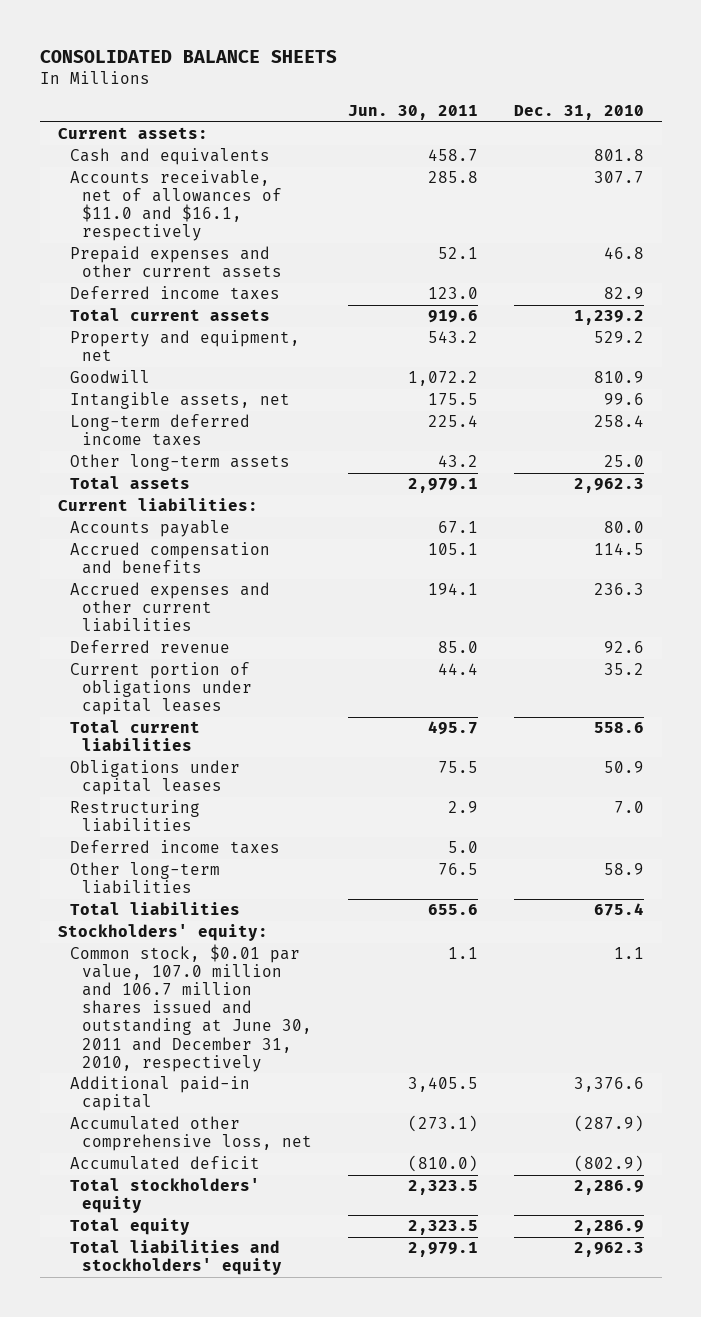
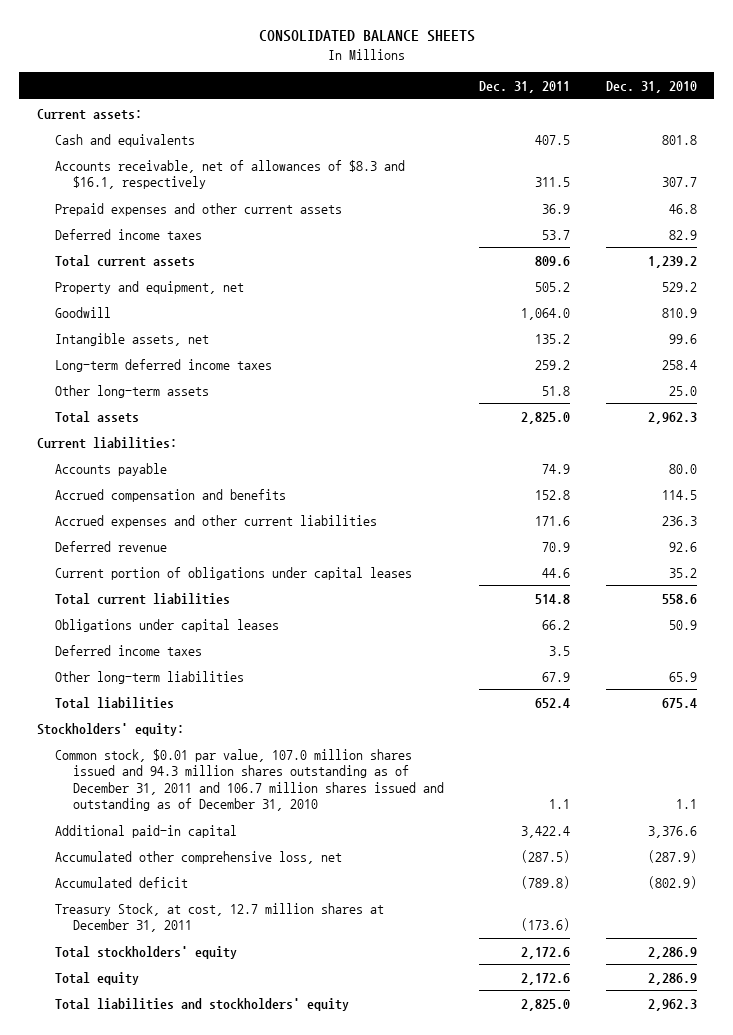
- | Jun. 30, 2011 | Dec. 31, 2010
+ | Dec. 31, 2011 | Dec. 31, 2010
- Accounts receivable, net of allowances of $11.0 and $16.1, respectively | 285.8 | 307.7
+ Accounts receivable, net of allowances of $8.3 and $16.1, respectively | 311.5 | 307.7
- Restructuring liabilities | 2.9 | 7.0
- Other long-term liabilities | 76.5 | 58.9
+ Other long-term liabilities | 67.9 | 65.9
- Common stock, $0.01 par value, 107.0 million and 106.7 million shares issued and outstanding at June 30, 2011 and December 31, 2010, respectively | 1.1 | 1.1
+ Common stock, $0.01 par value, 107.0 million shares issued and 94.3 million shares outstanding as of December 31, 2011 and 106.7 million shares issued and outstanding as of December 31, 2010 | 1.1 | 1.1
+ Treasury Stock, at cost, 12.7 million shares at December 31, 2011 | (173.6) |

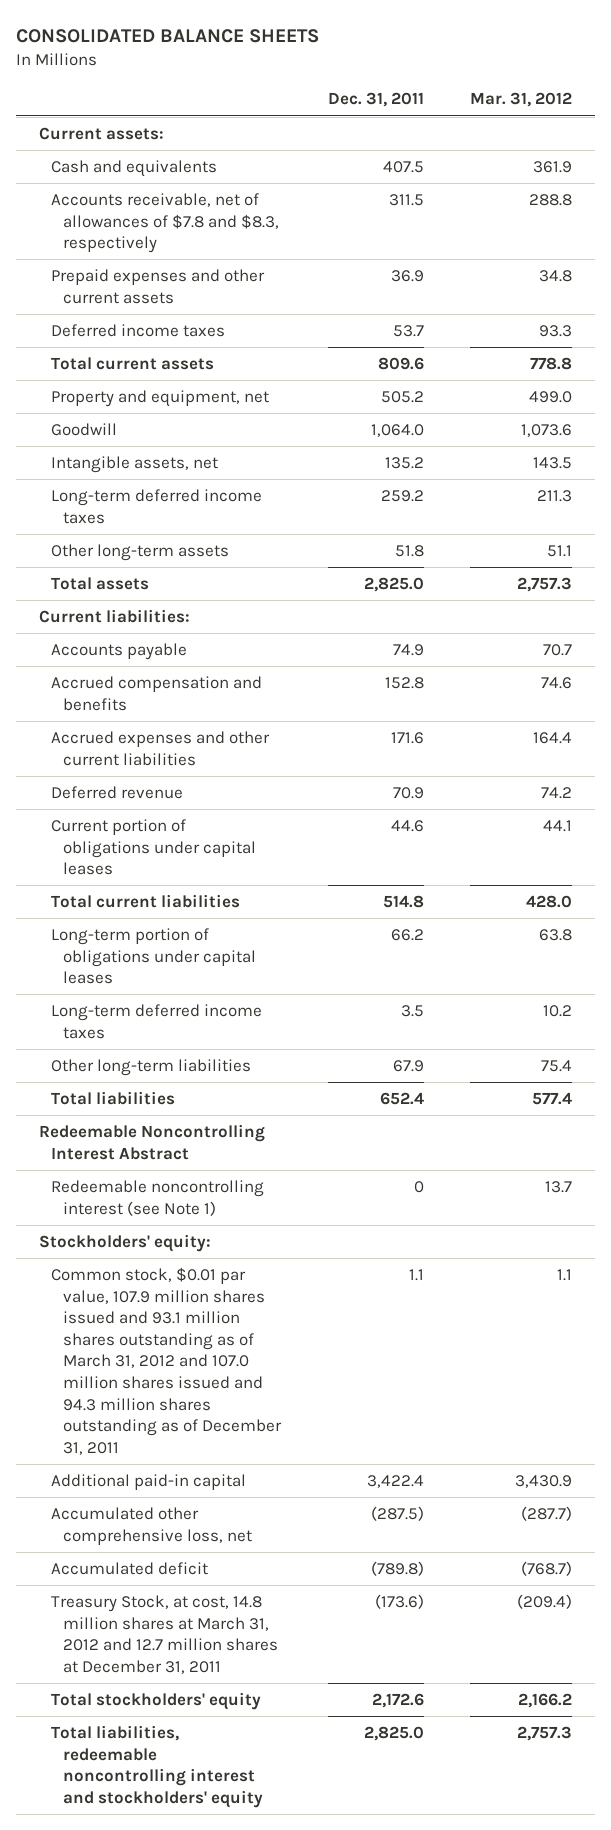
- | Dec. 31, 2011 | Dec. 31, 2010
+ | Dec. 31, 2011 | Mar. 31, 2012
- Accounts receivable, net of allowances of $8.3 and $16.1, respectively | 311.5 | 307.7
+ Accounts receivable, net of allowances of $7.8 and $8.3, respectively | 311.5 | 288.8
- Obligations under capital leases | 66.2 | 50.9
- Deferred income taxes | 3.5 |
+ Long-term portion of obligations under capital leases | 66.2 | 63.8
+ Long-term deferred income taxes | 3.5 | 10.2
+ Redeemable Noncontrolling Interest Abstract
+ Redeemable noncontrolling interest (see Note 1) | 0 | 13.7
- Common stock, $0.01 par value, 107.0 million shares issued and 94.3 million shares outstanding as of December 31, 2011 and 106.7 million shares issued and outstanding as of December 31, 2010 | 1.1 | 1.1
+ Common stock, $0.01 par value, 107.9 million shares issued and 93.1 million shares outstanding as of March 31, 2012 and 107.0 million shares issued and 94.3 million shares outstanding as of December 31, 2011 | 1.1 | 1.1
- Treasury Stock, at cost, 12.7 million shares at December 31, 2011 | (173.6) |
+ Treasury Stock, at cost, 14.8 million shares at March 31, 2012 and 12.7 million shares at December 31, 2011 | (173.6) | (209.4)
- Total equity | 2,172.6 | 2,286.9
- Total liabilities and stockholders' equity | 2,825.0 | 2,962.3
+ Total liabilities, redeemable noncontrolling interest and stockholders' equity | 2,825.0 | 2,757.3

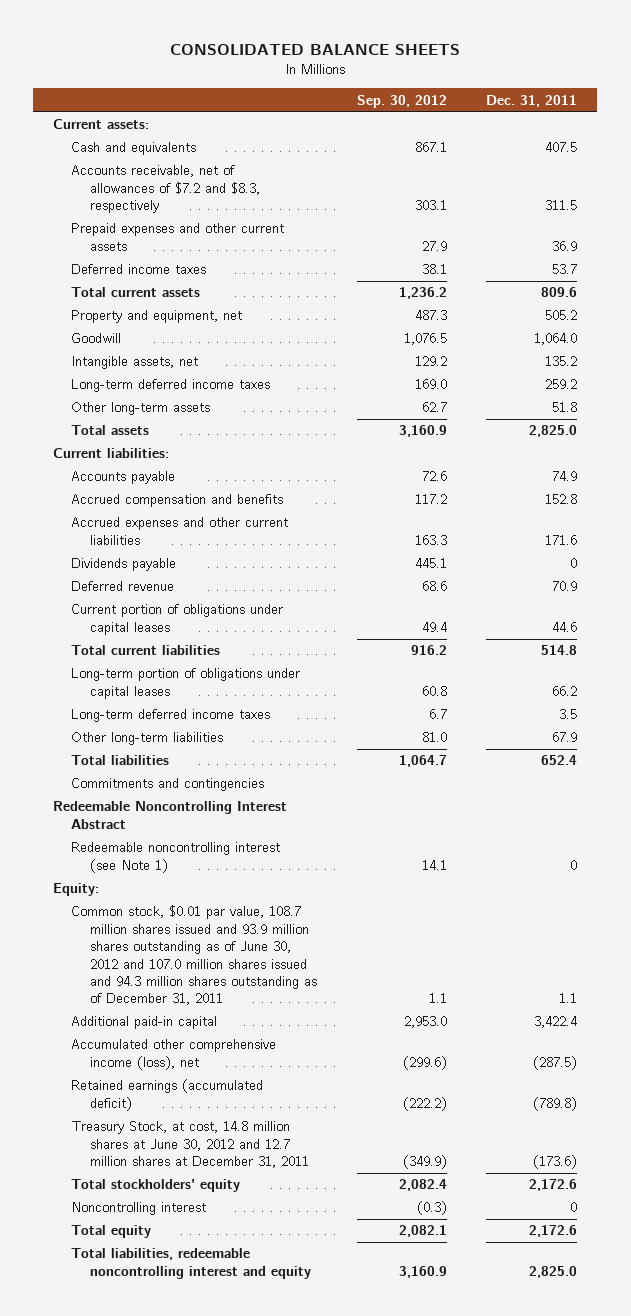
- | Dec. 31, 2011 | Mar. 31, 2012
+ | Sep. 30, 2012 | Dec. 31, 2011
- Accounts receivable, net of allowances of $7.8 and $8.3, respectively | 311.5 | 288.8
+ Accounts receivable, net of allowances of $7.2 and $8.3, respectively | 303.1 | 311.5
+ Dividends payable | 445.1 | 0
+ Commitments and contingencies
- Stockholders' equity:
- Common stock, $0.01 par value, 107.9 million shares issued and 93.1 million shares outstanding as of March 31, 2012 and 107.0 million shares issued and 94.3 million shares outstanding as of December 31, 2011 | 1.1 | 1.1
+ Equity:
+ Common stock, $0.01 par value, 108.7 million shares issued and 93.9 million shares outstanding as of June 30, 2012 and 107.0 million shares issued and 94.3 million shares outstanding as of December 31, 2011 | 1.1 | 1.1
- Accumulated other comprehensive loss, net | (287.5) | (287.7)
- Accumulated deficit | (789.8) | (768.7)
- Treasury Stock, at cost, 14.8 million shares at March 31, 2012 and 12.7 million shares at December 31, 2011 | (173.6) | (209.4)
+ Accumulated other comprehensive income (loss), net | (299.6) | (287.5)
+ Retained earnings (accumulated deficit) | (222.2) | (789.8)
+ Treasury Stock, at cost, 14.8 million shares at June 30, 2012 and 12.7 million shares at December 31, 2011 | (349.9) | (173.6)
- Total liabilities, redeemable noncontrolling interest and stockholders' equity | 2,825.0 | 2,757.3
+ Noncontrolling interest | (0.3) | 0
+ Total equity | 2,082.1 | 2,172.6
+ Total liabilities, redeemable noncontrolling interest and equity | 3,160.9 | 2,825.0

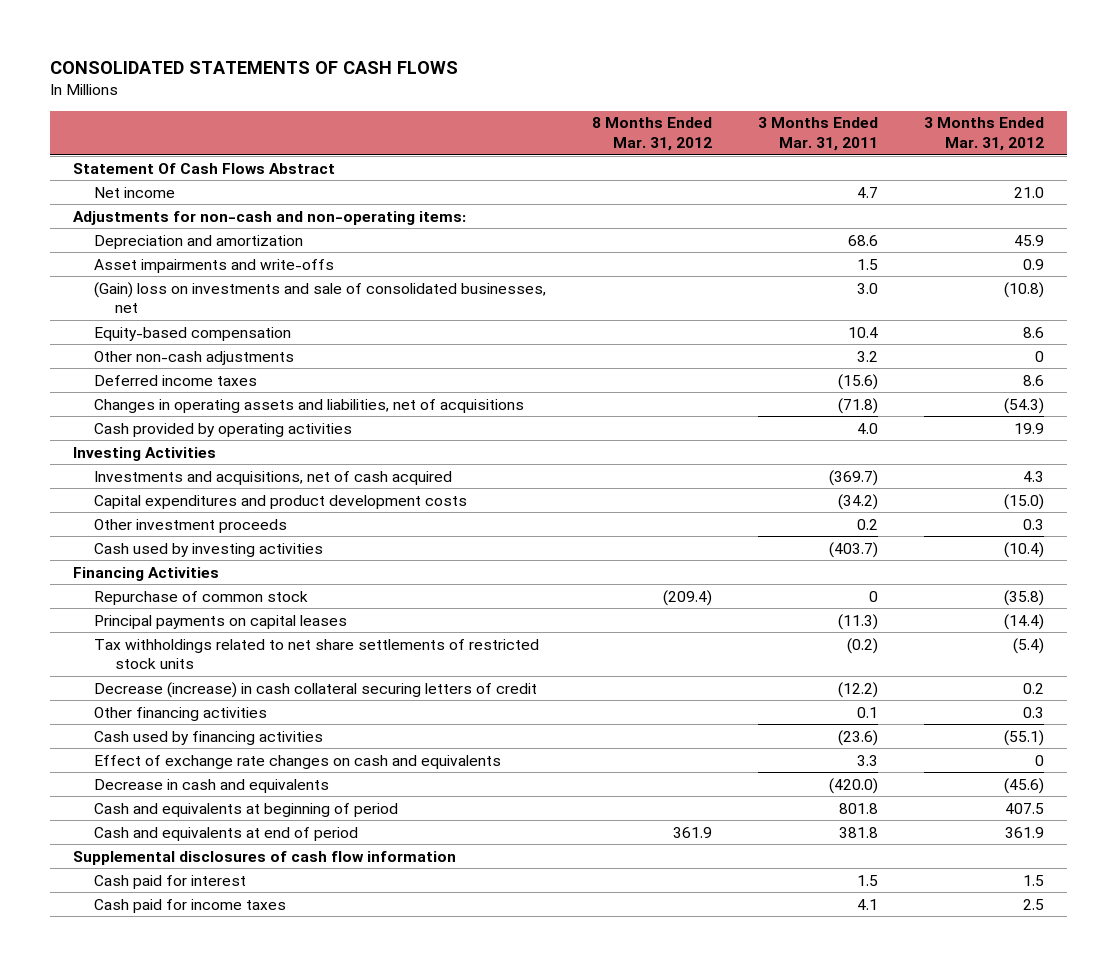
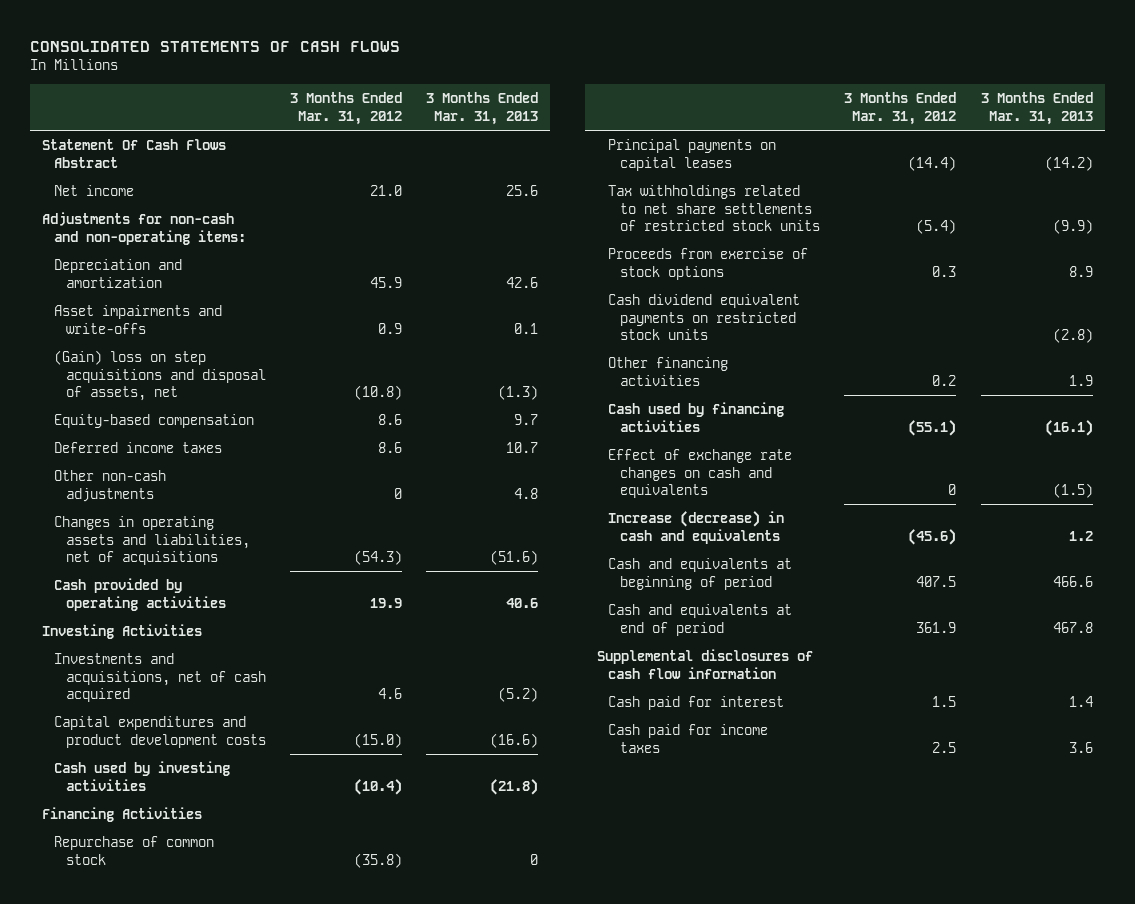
- | 8 Months Ended Mar. 31, 2012 | 3 Months Ended Mar. 31, 2011 | 3 Months Ended Mar. 31, 2012
+ | 3 Months Ended Mar. 31, 2012 | 3 Months Ended Mar. 31, 2013
- (Gain) loss on investments and sale of consolidated businesses, net | | 3.0 | (10.8)
+ (Gain) loss on step acquisitions and disposal of assets, net | (10.8) | (1.3)
moved down: Other non-cash adjustments | 0 | 4.8
- Investments and acquisitions, net of cash acquired | | (369.7) | 4.3
+ Investments and acquisitions, net of cash acquired | 4.6 | (5.2)
- Other investment proceeds | | 0.2 | 0.3
- Decrease (increase) in cash collateral securing letters of credit | | (12.2) | 0.2
- Other financing activities | | 0.1 | 0.3
+ Proceeds from exercise of stock options | 0.3 | 8.9
+ Cash dividend equivalent payments on restricted stock units | | (2.8)
+ Other financing activities | 0.2 | 1.9
- Decrease in cash and equivalents | | (420.0) | (45.6)
+ Increase (decrease) in cash and equivalents | (45.6) | 1.2

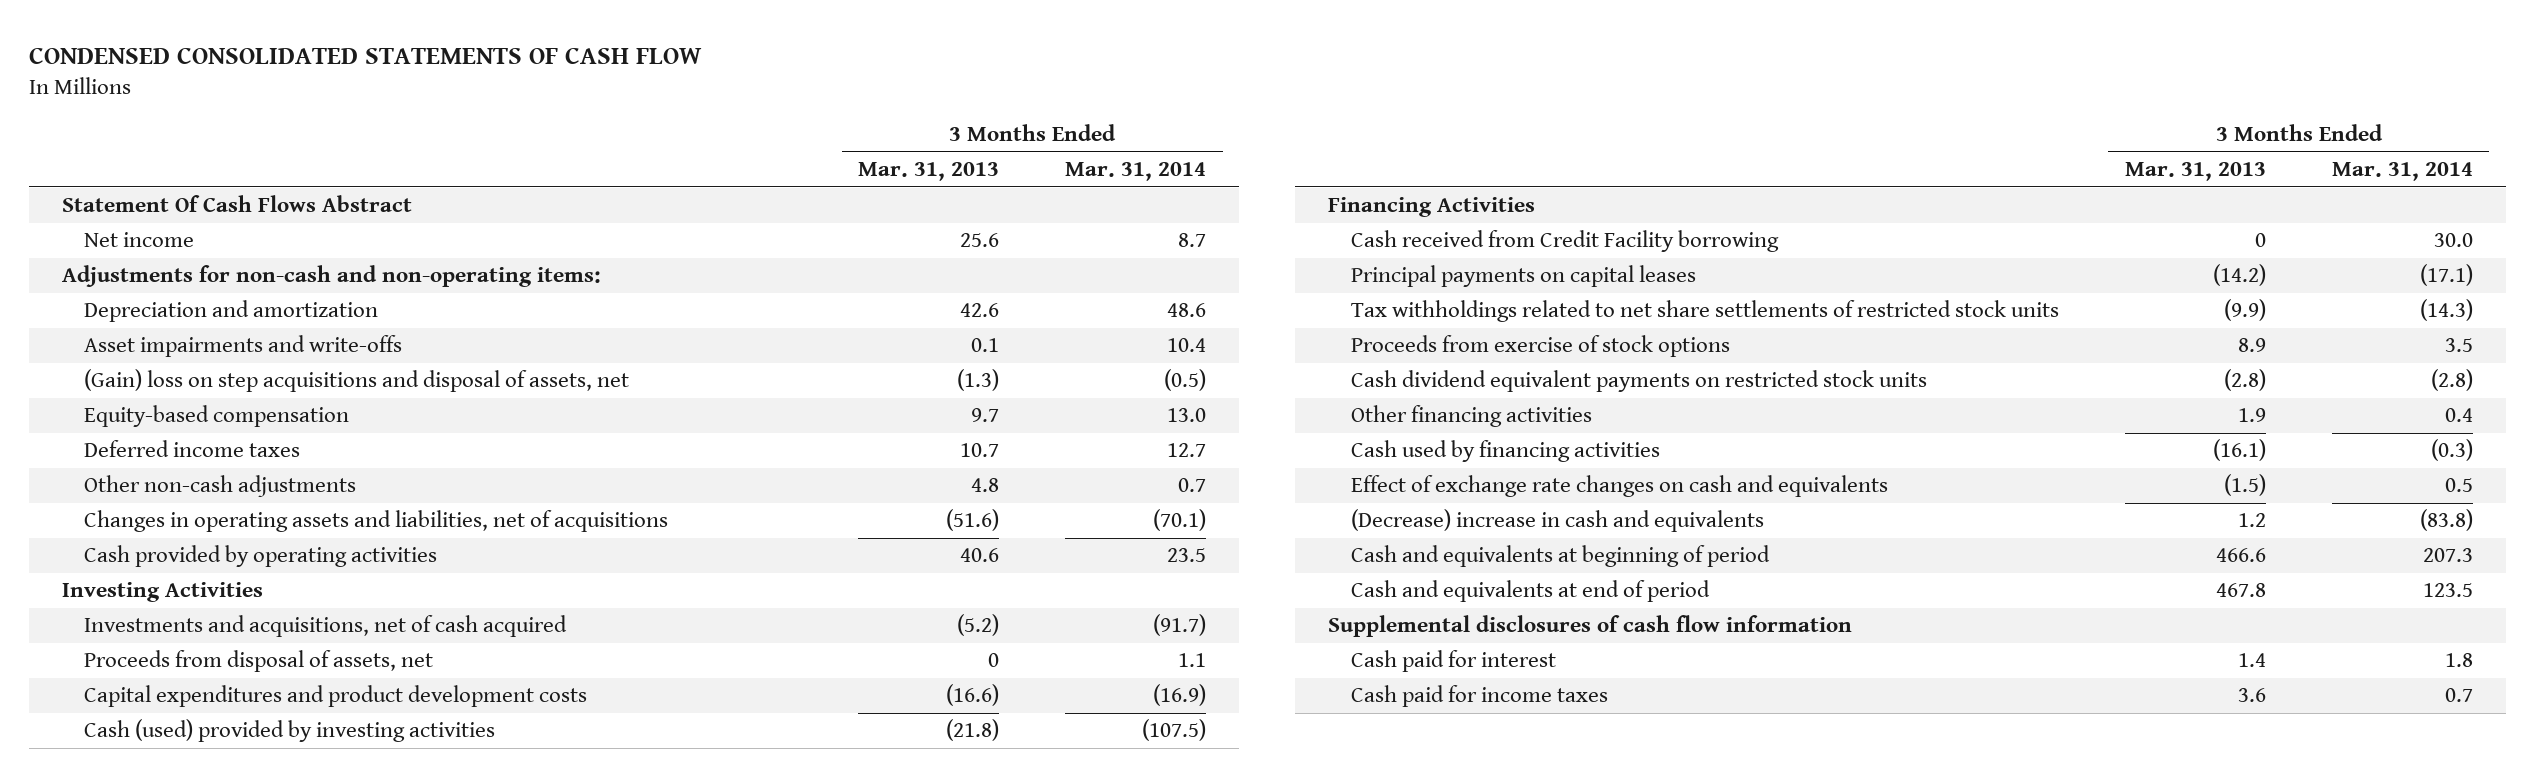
- CONSOLIDATED STATEMENTS OF CASH FLOWS
+ CONDENSED CONSOLIDATED STATEMENTS OF CASH FLOW
- | 3 Months Ended Mar. 31, 2012 | 3 Months Ended Mar. 31, 2013
+ | 3 Months Ended Mar. 31, 2013 | 3 Months Ended Mar. 31, 2014
+ Proceeds from disposal of assets, net | 0 | 1.1
- Cash used by investing activities | (10.4) | (21.8)
+ Cash (used) provided by investing activities | (21.8) | (107.5)
- Repurchase of common stock | (35.8) | 0
+ Cash received from Credit Facility borrowing | 0 | 30.0
- Increase (decrease) in cash and equivalents | (45.6) | 1.2
+ (Decrease) increase in cash and equivalents | 1.2 | (83.8)

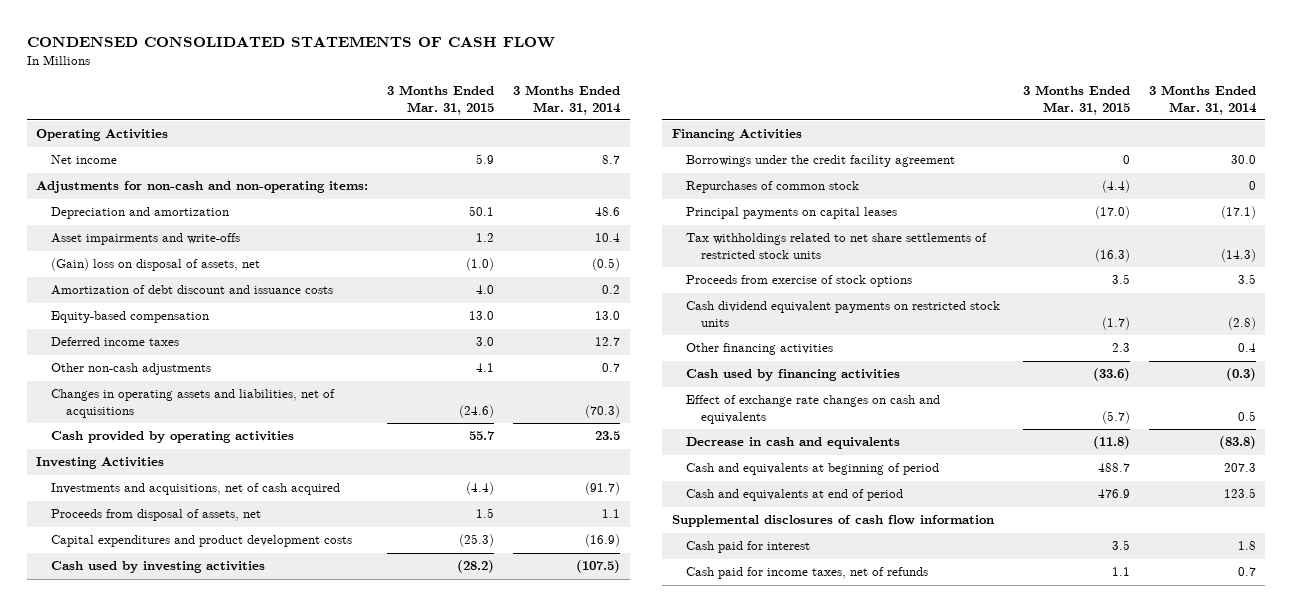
- | 3 Months Ended Mar. 31, 2013 | 3 Months Ended Mar. 31, 2014
+ | 3 Months Ended Mar. 31, 2015 | 3 Months Ended Mar. 31, 2014
- Statement Of Cash Flows Abstract
+ Operating Activities
- (Gain) loss on step acquisitions and disposal of assets, net | (1.3) | (0.5)
+ (Gain) loss on disposal of assets, net | (1.0) | (0.5)
+ Amortization of debt discount and issuance costs | 4.0 | 0.2
- Changes in operating assets and liabilities, net of acquisitions | (51.6) | (70.1)
+ Changes in operating assets and liabilities, net of acquisitions | (24.6) | (70.3)
- Cash (used) provided by investing activities | (21.8) | (107.5)
+ Cash used by investing activities | (28.2) | (107.5)
- Cash received from Credit Facility borrowing | 0 | 30.0
+ Borrowings under the credit facility agreement | 0 | 30.0
+ Repurchases of common stock | (4.4) | 0
- (Decrease) increase in cash and equivalents | 1.2 | (83.8)
+ Decrease in cash and equivalents | (11.8) | (83.8)
- Cash paid for income taxes | 3.6 | 0.7
+ Cash paid for income taxes, net of refunds | 1.1 | 0.7

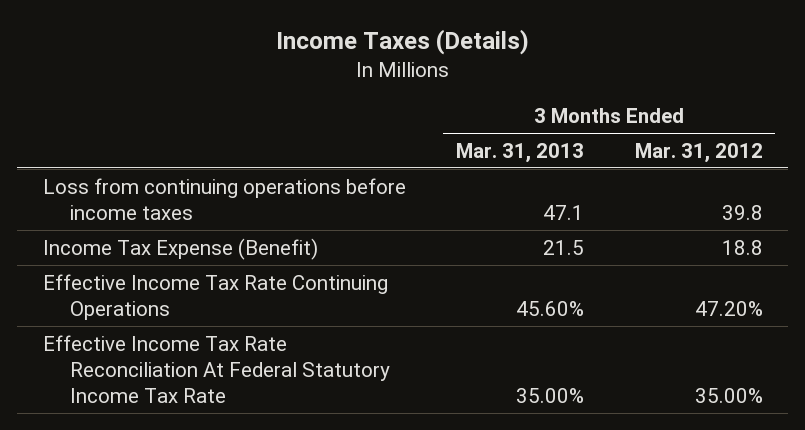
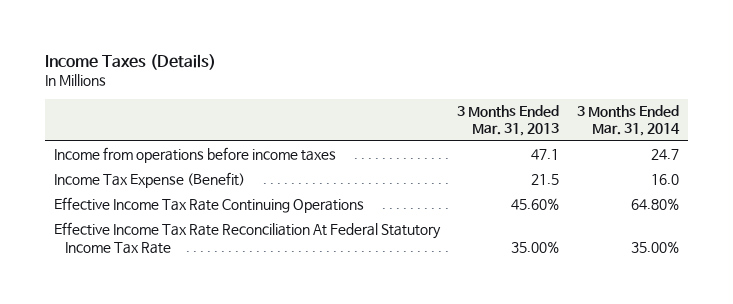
- | 3 Months Ended Mar. 31, 2013 | 3 Months Ended Mar. 31, 2012
+ | 3 Months Ended Mar. 31, 2013 | 3 Months Ended Mar. 31, 2014
- Loss from continuing operations before income taxes | 47.1 | 39.8
+ Income from operations before income taxes | 47.1 | 24.7

